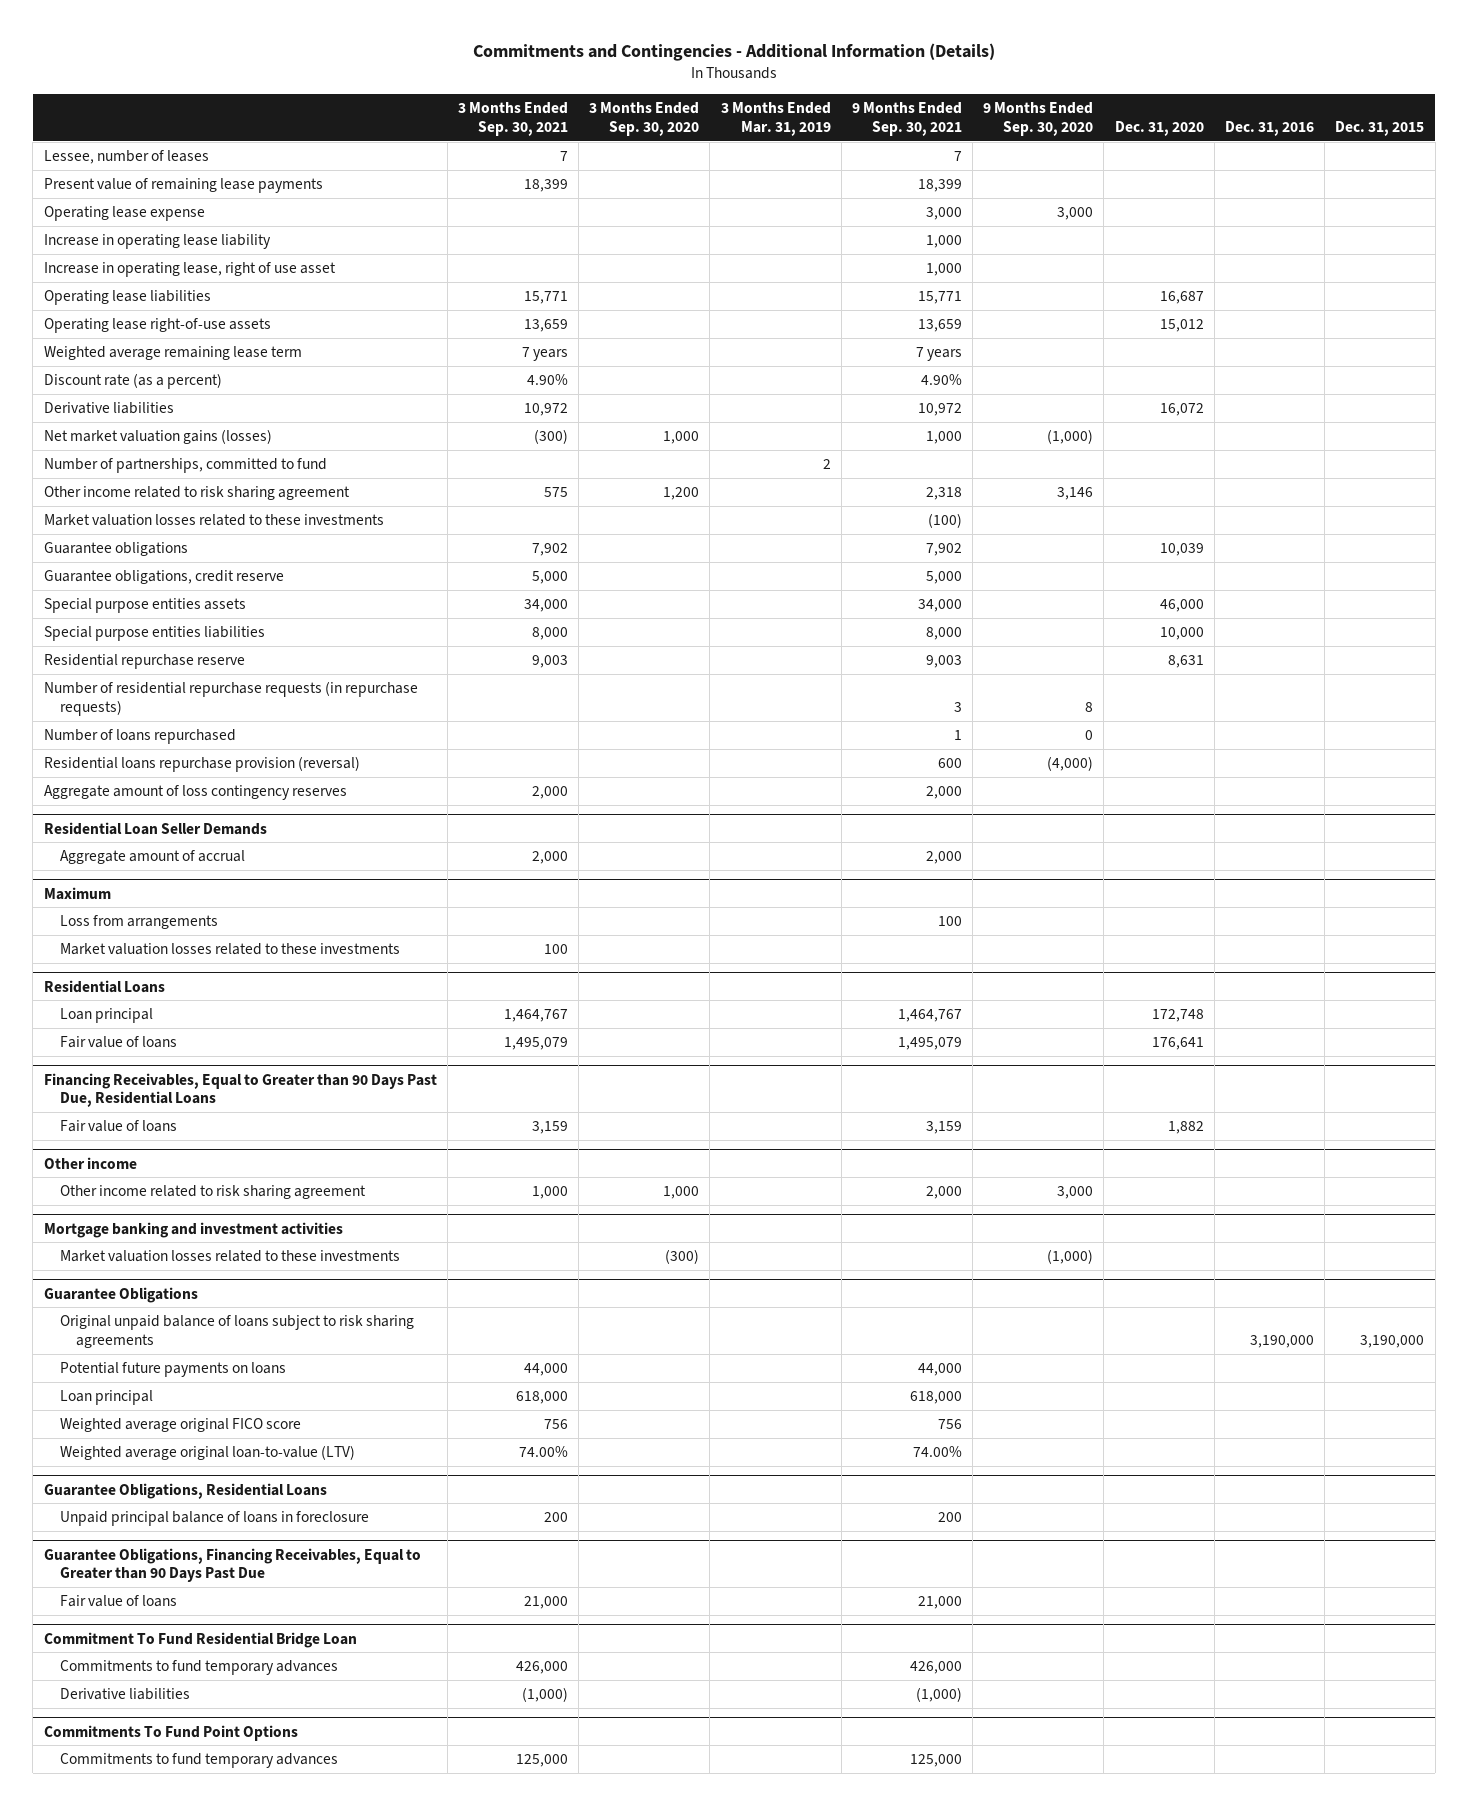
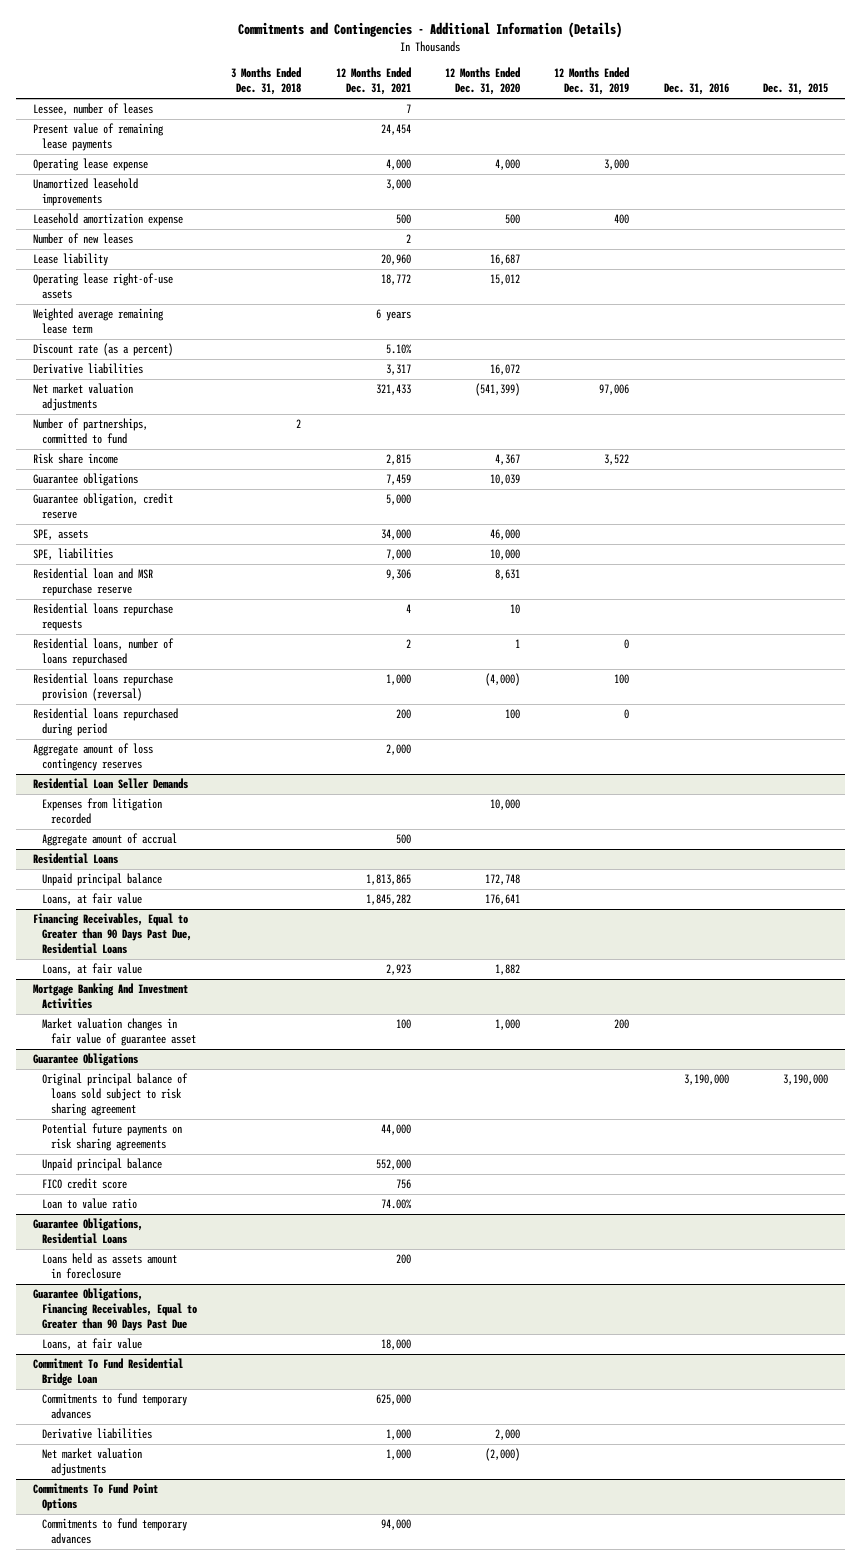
- | 3 Months Ended Sep. 30, 2021 | 3 Months Ended Sep. 30, 2020 | 3 Months Ended Mar. 31, 2019 | 9 Months Ended Sep. 30, 2021 | 9 Months Ended Sep. 30, 2020 | Dec. 31, 2020 | Dec. 31, 2016 | Dec. 31, 2015
+ | 3 Months Ended Dec. 31, 2018 | 12 Months Ended Dec. 31, 2021 | 12 Months Ended Dec. 31, 2020 | 12 Months Ended Dec. 31, 2019 | Dec. 31, 2016 | Dec. 31, 2015
- Increase in operating lease liability | | | | 1,000 | | | |
- Increase in operating lease, right of use asset | | | | 1,000 | | | |
- Operating lease liabilities | 15,771 | | | 15,771 | | 16,687 | |
+ Unamortized leasehold improvements | | 3,000 | | | |
+ Leasehold amortization expense | | 500 | 500 | 400 | |
+ Number of new leases | | 2 | | | |
+ Lease liability | | 20,960 | 16,687 | | |
- Net market valuation gains (losses) | (300) | 1,000 | | 1,000 | (1,000) | | |
+ Net market valuation adjustments | | 321,433 | (541,399) | 97,006 | |
- Other income related to risk sharing agreement | 575 | 1,200 | | 2,318 | 3,146 | | |
- Market valuation losses related to these investments | | | | (100) | | | |
+ Risk share income | | 2,815 | 4,367 | 3,522 | |
- Guarantee obligations, credit reserve | 5,000 | | | 5,000 | | | |
- Special purpose entities assets | 34,000 | | | 34,000 | | 46,000 | |
- Special purpose entities liabilities | 8,000 | | | 8,000 | | 10,000 | |
- Residential repurchase reserve | 9,003 | | | 9,003 | | 8,631 | |
- Number of residential repurchase requests (in repurchase requests) | | | | 3 | 8 | | |
- Number of loans repurchased | | | | 1 | 0 | | |
+ Guarantee obligation, credit reserve | | 5,000 | | | |
+ SPE, assets | | 34,000 | 46,000 | | |
+ SPE, liabilities | | 7,000 | 10,000 | | |
+ Residential loan and MSR repurchase reserve | | 9,306 | 8,631 | | |
+ Residential loans repurchase requests | | 4 | 10 | | |
+ Residential loans, number of loans repurchased | | 2 | 1 | 0 | |
+ Residential loans repurchased during period | | 200 | 100 | 0 | |
@ Residential Loan Seller Demands
+ Expenses from litigation recorded | | | 10,000 | | |
- Maximum
- Loss from arrangements | | | | 100 | | | |
- Market valuation losses related to these investments | 100 | | | | | | |
@ Residential Loans
- Loan principal | 1,464,767 | | | 1,464,767 | | 172,748 | |
- Fair value of loans | 1,495,079 | | | 1,495,079 | | 176,641 | |
+ Unpaid principal balance | | 1,813,865 | 172,748 | | |
+ Loans, at fair value | | 1,845,282 | 176,641 | | |
@ Financing Receivables, Equal to Greater than 90 Days Past Due, Residential Loans
- Fair value of loans | 3,159 | | | 3,159 | | 1,882 | |
- Other income
- Other income related to risk sharing agreement | 1,000 | 1,000 | | 2,000 | 3,000 | | |
- Mortgage banking and investment activities
- Market valuation losses related to these investments | | (300) | | | (1,000) | | |
@ Financing Receivables, Equal to Greater than 90 Days Past Due, Residential Loans
+ Loans, at fair value | | 2,923 | 1,882 | | |
+ Mortgage Banking And Investment Activities
+ Market valuation changes in fair value of guarantee asset | | 100 | 1,000 | 200 | |
@ Guarantee Obligations
- Original unpaid balance of loans subject to risk sharing agreements | | | | | | | 3,190,000 | 3,190,000
- Potential future payments on loans | 44,000 | | | 44,000 | | | |
- Loan principal | 618,000 | | | 618,000 | | | |
- Weighted average original FICO score | 756 | | | 756 | | | |
- Weighted average original loan-to-value (LTV) | 74.00% | | | 74.00% | | | |
+ Original principal balance of loans sold subject to risk sharing agreement | | | | | 3,190,000 | 3,190,000
+ Potential future payments on risk sharing agreements | | 44,000 | | | |
+ Unpaid principal balance | | 552,000 | | | |
+ FICO credit score | | 756 | | | |
+ Loan to value ratio | | 74.00% | | | |
@ Guarantee Obligations, Residential Loans
- Unpaid principal balance of loans in foreclosure | 200 | | | 200 | | | |
+ Loans held as assets amount in foreclosure | | 200 | | | |
@ Guarantee Obligations, Financing Receivables, Equal to Greater than 90 Days Past Due
- Fair value of loans | 21,000 | | | 21,000 | | | |
+ Loans, at fair value | | 18,000 | | | |
@ Commitment To Fund Residential Bridge Loan
+ Net market valuation adjustments | | 1,000 | (2,000) | | |

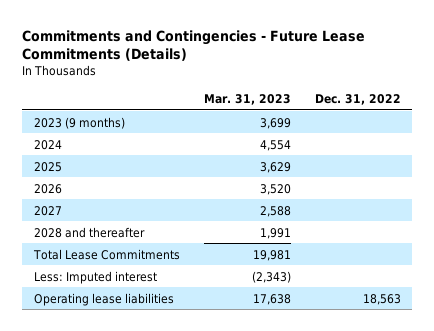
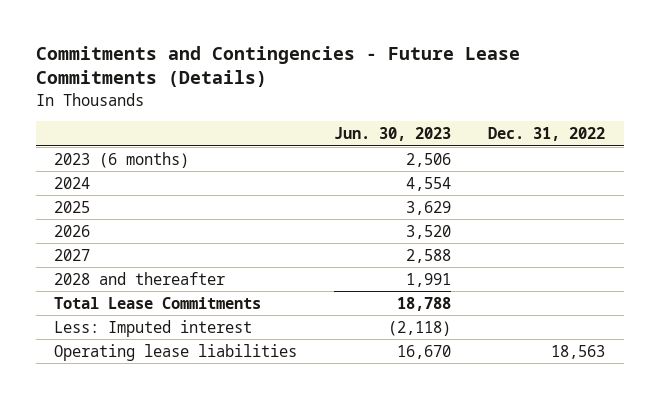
- | Mar. 31, 2023 | Dec. 31, 2022
+ | Jun. 30, 2023 | Dec. 31, 2022
- 2023 (9 months) | 3,699 |
+ 2023 (6 months) | 2,506 |

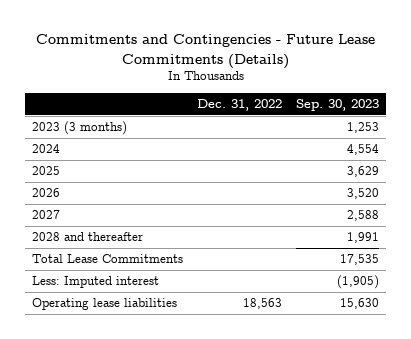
- | Jun. 30, 2023 | Dec. 31, 2022
+ | Dec. 31, 2022 | Sep. 30, 2023
- 2023 (6 months) | 2,506 |
+ 2023 (3 months) | | 1,253

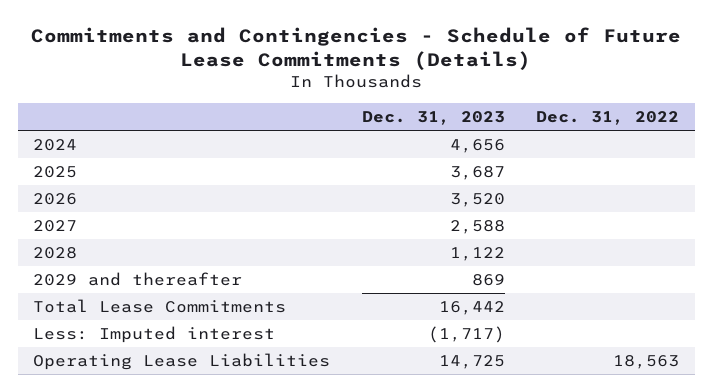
- Commitments and Contingencies - Future Lease Commitments (Details)
+ Commitments and Contingencies - Schedule of Future Lease Commitments (Details)
- | Dec. 31, 2022 | Sep. 30, 2023
+ | Dec. 31, 2023 | Dec. 31, 2022
- 2023 (3 months) | | 1,253
- 2028 and thereafter | | 1,991
+ 2028 | 1,122 |
+ 2029 and thereafter | 869 |
- Operating lease liabilities | 18,563 | 15,630
+ Operating Lease Liabilities | 14,725 | 18,563

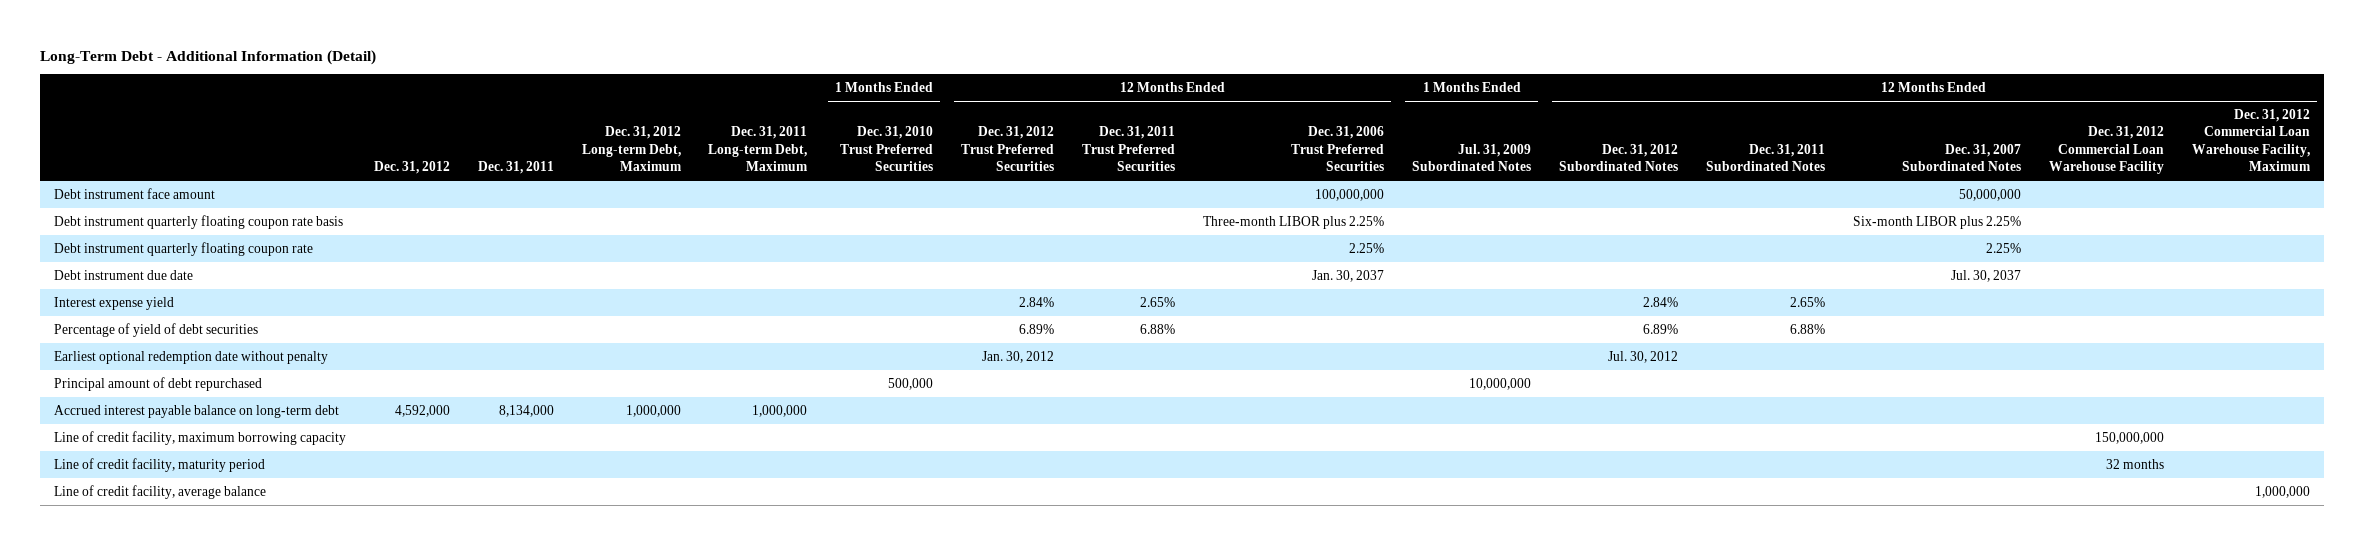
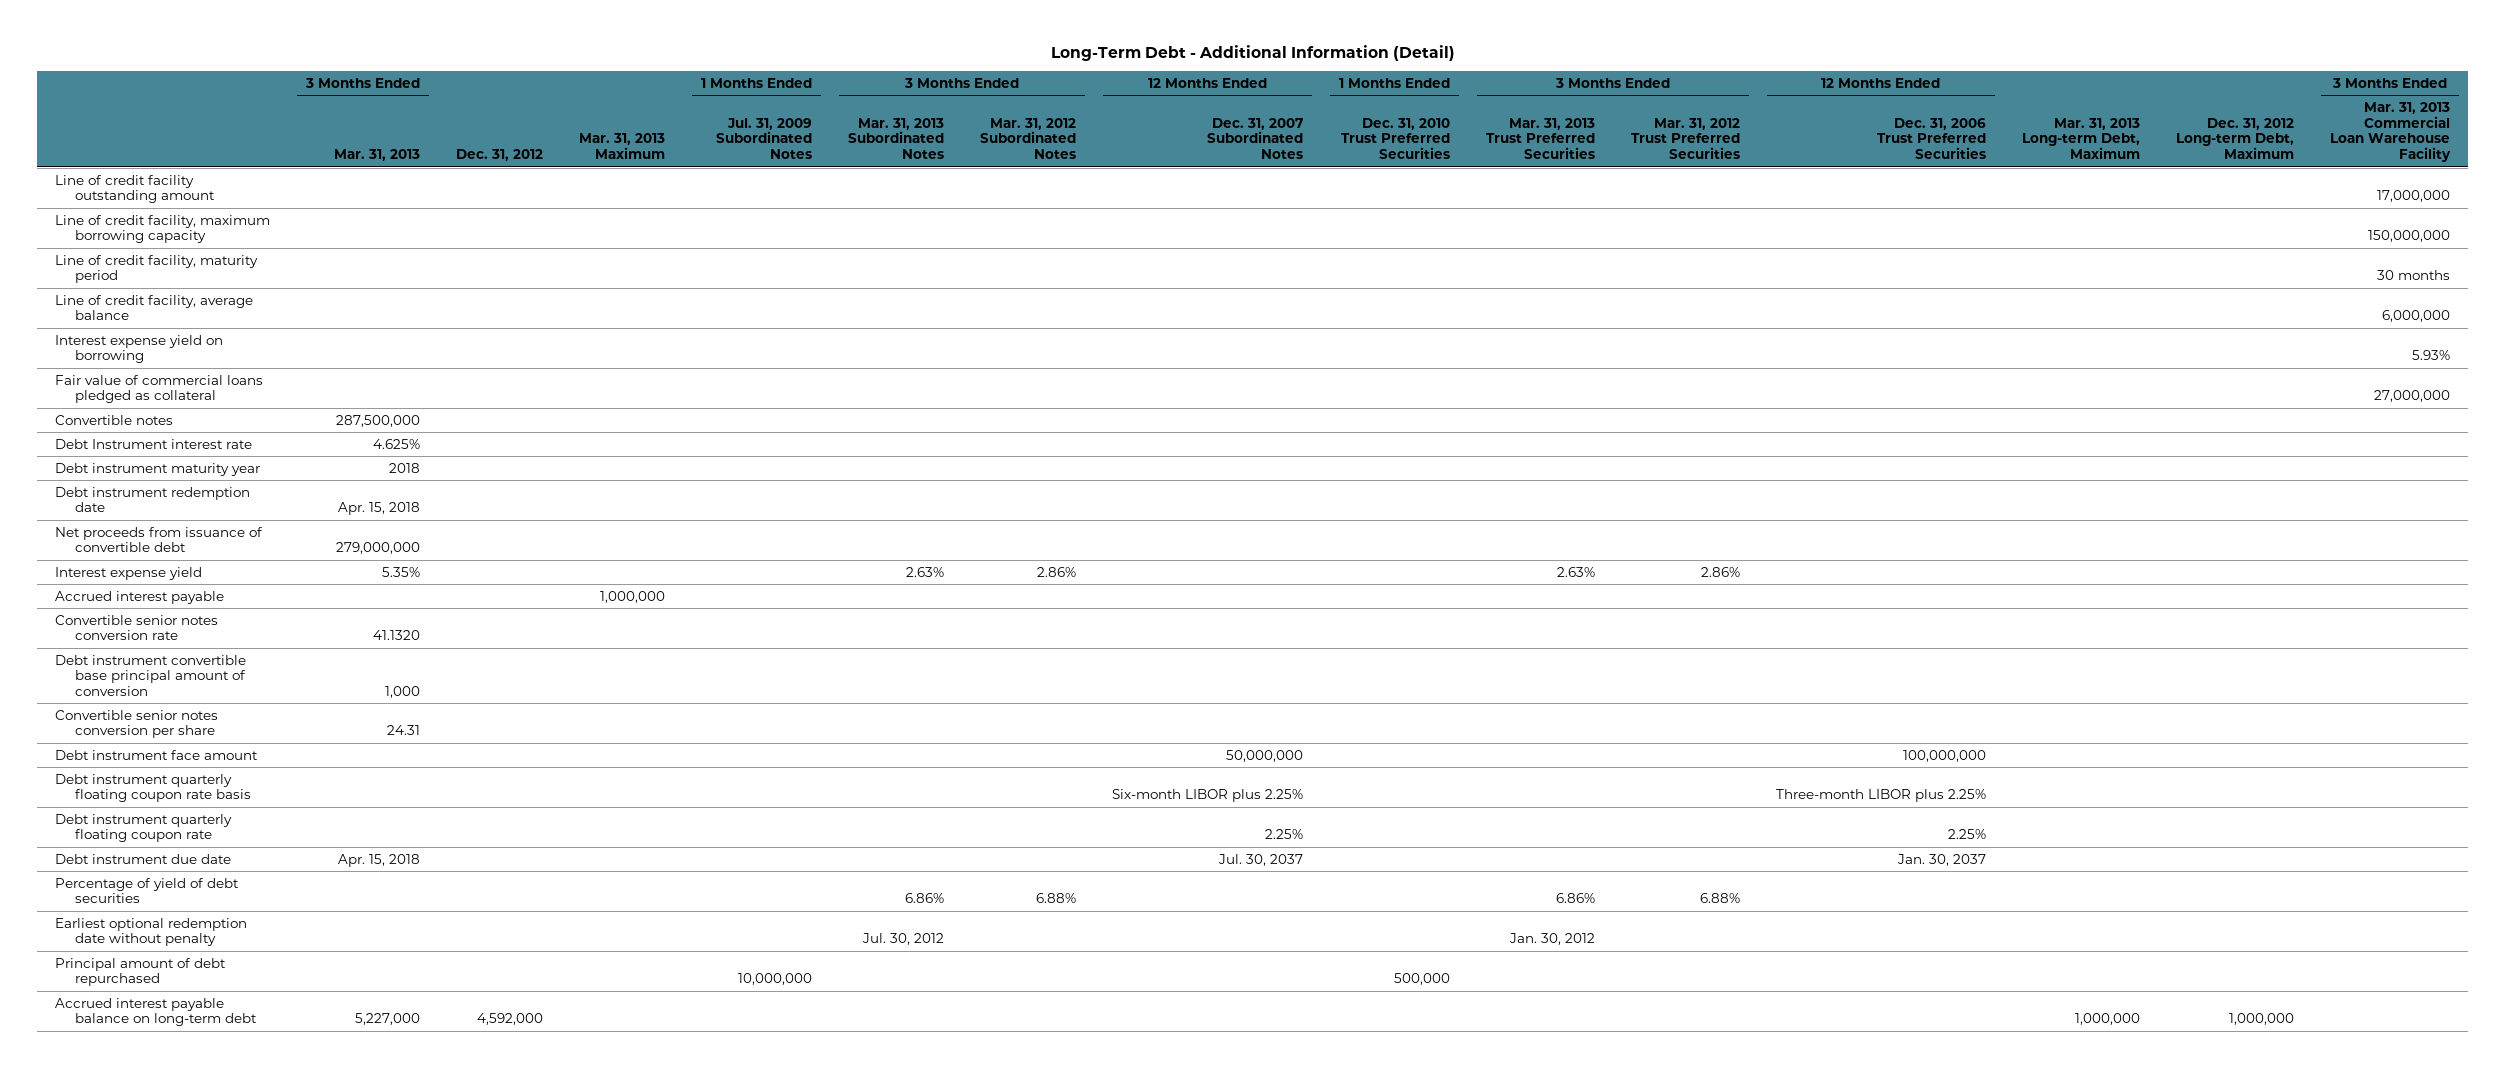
- | Dec. 31, 2012 | Dec. 31, 2011 | Dec. 31, 2012 Long-term Debt, Maximum | Dec. 31, 2011 Long-term Debt, Maximum | 1 Months Ended Dec. 31, 2010 Trust Preferred Securities | 12 Months Ended Dec. 31, 2012 Trust Preferred Securities | 12 Months Ended Dec. 31, 2011 Trust Preferred Securities | 12 Months Ended Dec. 31, 2006 Trust Preferred Securities | 1 Months Ended Jul. 31, 2009 Subordinated Notes | 12 Months Ended Dec. 31, 2012 Subordinated Notes | 12 Months Ended Dec. 31, 2011 Subordinated Notes | 12 Months Ended Dec. 31, 2007 Subordinated Notes | 12 Months Ended Dec. 31, 2012 Commercial Loan Warehouse Facility | 12 Months Ended Dec. 31, 2012 Commercial Loan Warehouse Facility, Maximum
+ | 3 Months Ended Mar. 31, 2013 | Dec. 31, 2012 | Mar. 31, 2013 Maximum | 1 Months Ended Jul. 31, 2009 Subordinated Notes | 3 Months Ended Mar. 31, 2013 Subordinated Notes | 3 Months Ended Mar. 31, 2012 Subordinated Notes | 12 Months Ended Dec. 31, 2007 Subordinated Notes | 1 Months Ended Dec. 31, 2010 Trust Preferred Securities | 3 Months Ended Mar. 31, 2013 Trust Preferred Securities | 3 Months Ended Mar. 31, 2012 Trust Preferred Securities | 12 Months Ended Dec. 31, 2006 Trust Preferred Securities | Mar. 31, 2013 Long-term Debt, Maximum | Dec. 31, 2012 Long-term Debt, Maximum | 3 Months Ended Mar. 31, 2013 Commercial Loan Warehouse Facility
+ Line of credit facility outstanding amount | | | | | | | | | | | | | | 17,000,000
moved up: Line of credit facility, maximum borrowing capacity | | | | | | | | | | | | | | 150,000,000
moved up: Line of credit facility, maturity period | | | | | | | | | | | | | | 30 months
moved up: Line of credit facility, average balance | | | | | | | | | | | | | | 6,000,000
+ Interest expense yield on borrowing | | | | | | | | | | | | | | 5.93%
+ Fair value of commercial loans pledged as collateral | | | | | | | | | | | | | | 27,000,000
+ Convertible notes | 287,500,000 | | | | | | | | | | | | |
+ Debt Instrument interest rate | 4.625% | | | | | | | | | | | | |
+ Debt instrument maturity year | 2018 | | | | | | | | | | | | |
+ Debt instrument redemption date | Apr. 15, 2018 | | | | | | | | | | | | |
+ Net proceeds from issuance of convertible debt | 279,000,000 | | | | | | | | | | | | |
moved up: Interest expense yield | 5.35% | | | | 2.63% | 2.86% | | | 2.63% | 2.86% | | | |
+ Accrued interest payable | | | 1,000,000 | | | | | | | | | | |
+ Convertible senior notes conversion rate | 41.1320 | | | | | | | | | | | | |
+ Debt instrument convertible base principal amount of conversion | 1,000 | | | | | | | | | | | | |
+ Convertible senior notes conversion per share | 24.31 | | | | | | | | | | | | |

